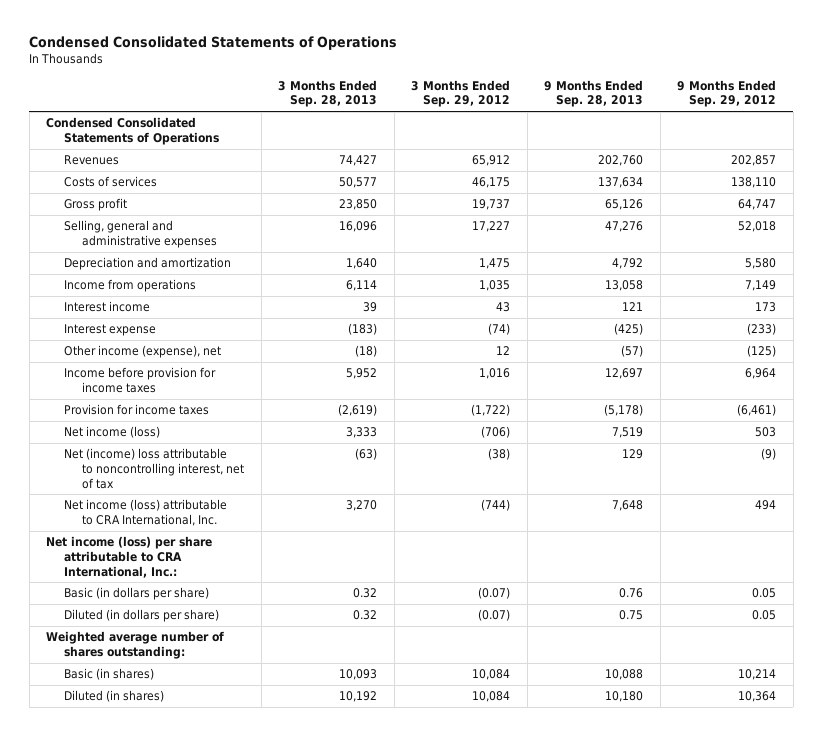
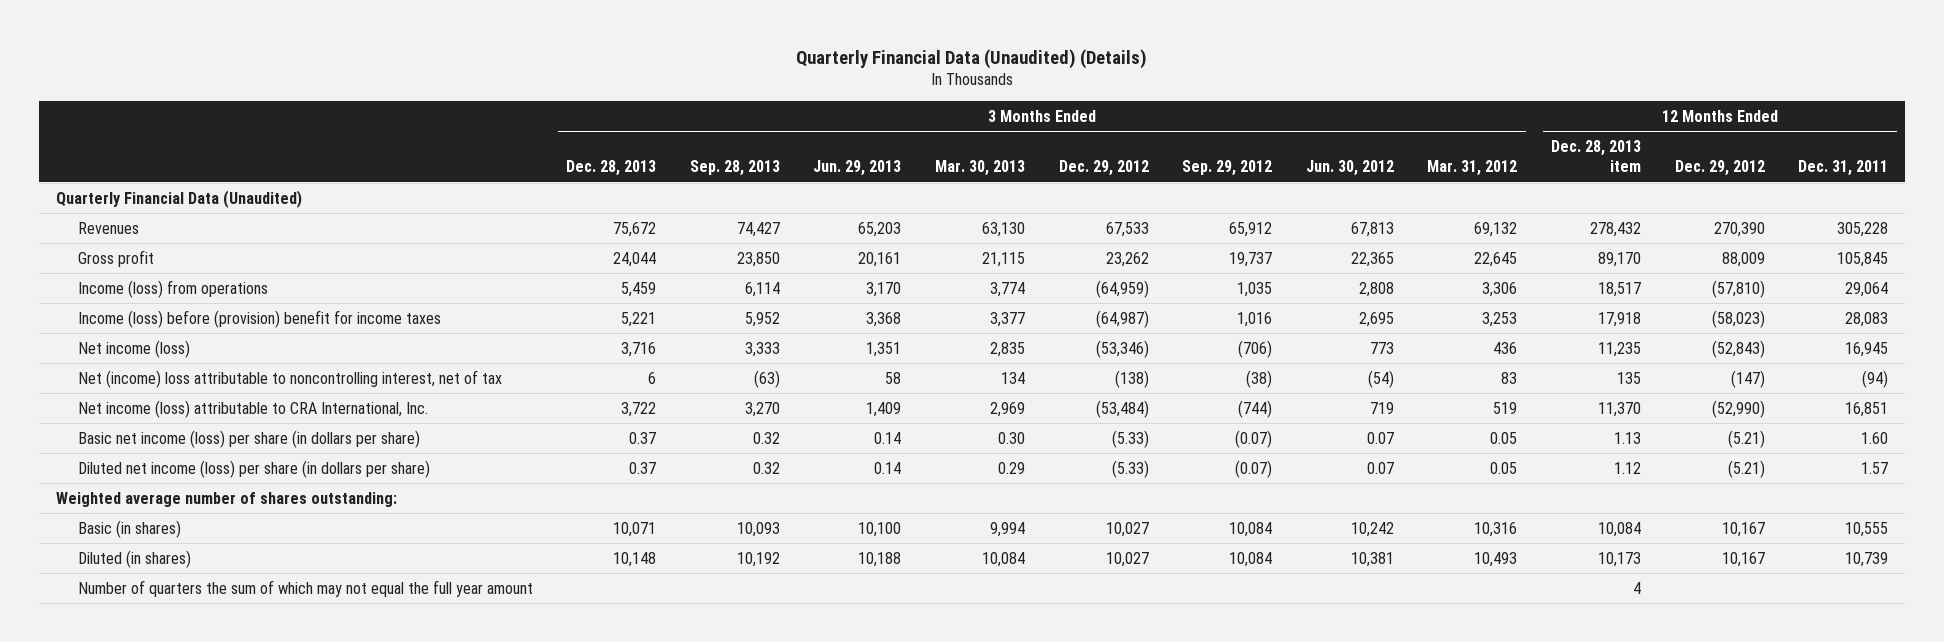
- Condensed Consolidated Statements of Operations
+ Quarterly Financial Data (Unaudited) (Details)
- | 3 Months Ended Sep. 28, 2013 | 3 Months Ended Sep. 29, 2012 | 9 Months Ended Sep. 28, 2013 | 9 Months Ended Sep. 29, 2012
+ | 3 Months Ended Dec. 28, 2013 | 3 Months Ended Sep. 28, 2013 | 3 Months Ended Jun. 29, 2013 | 3 Months Ended Mar. 30, 2013 | 3 Months Ended Dec. 29, 2012 | 3 Months Ended Sep. 29, 2012 | 3 Months Ended Jun. 30, 2012 | 3 Months Ended Mar. 31, 2012 | 12 Months Ended Dec. 28, 2013 item | 12 Months Ended Dec. 29, 2012 | 12 Months Ended Dec. 31, 2011
- Condensed Consolidated Statements of Operations
+ Quarterly Financial Data (Unaudited)
- Costs of services | 50,577 | 46,175 | 137,634 | 138,110
- Selling, general and administrative expenses | 16,096 | 17,227 | 47,276 | 52,018
- Depreciation and amortization | 1,640 | 1,475 | 4,792 | 5,580
- Income from operations | 6,114 | 1,035 | 13,058 | 7,149
- Interest income | 39 | 43 | 121 | 173
- Interest expense | (183) | (74) | (425) | (233)
- Other income (expense), net | (18) | 12 | (57) | (125)
- Income before provision for income taxes | 5,952 | 1,016 | 12,697 | 6,964
- Provision for income taxes | (2,619) | (1,722) | (5,178) | (6,461)
+ Income (loss) from operations | 5,459 | 6,114 | 3,170 | 3,774 | (64,959) | 1,035 | 2,808 | 3,306 | 18,517 | (57,810) | 29,064
+ Income (loss) before (provision) benefit for income taxes | 5,221 | 5,952 | 3,368 | 3,377 | (64,987) | 1,016 | 2,695 | 3,253 | 17,918 | (58,023) | 28,083
- Net income (loss) per share attributable to CRA International, Inc.:
- Basic (in dollars per share) | 0.32 | (0.07) | 0.76 | 0.05
- Diluted (in dollars per share) | 0.32 | (0.07) | 0.75 | 0.05
+ Basic net income (loss) per share (in dollars per share) | 0.37 | 0.32 | 0.14 | 0.30 | (5.33) | (0.07) | 0.07 | 0.05 | 1.13 | (5.21) | 1.60
+ Diluted net income (loss) per share (in dollars per share) | 0.37 | 0.32 | 0.14 | 0.29 | (5.33) | (0.07) | 0.07 | 0.05 | 1.12 | (5.21) | 1.57
+ Number of quarters the sum of which may not equal the full year amount | | | | | | | | | 4 | |

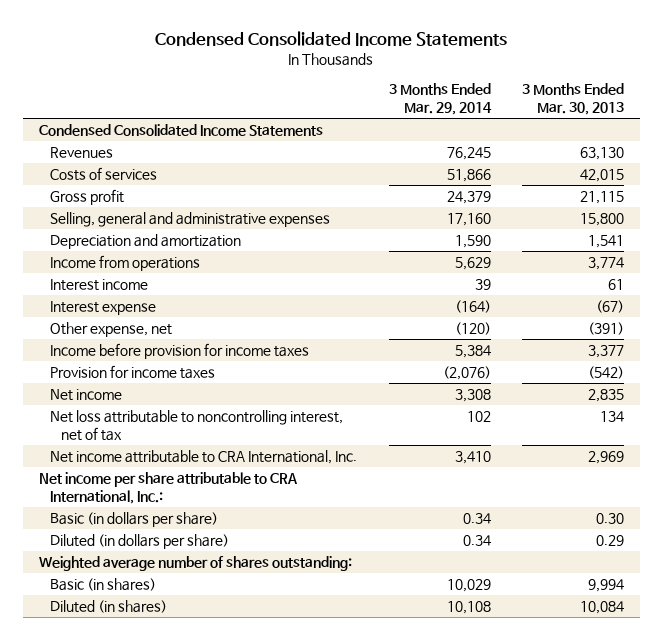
- Quarterly Financial Data (Unaudited) (Details)
+ Condensed Consolidated Income Statements
- | 3 Months Ended Dec. 28, 2013 | 3 Months Ended Sep. 28, 2013 | 3 Months Ended Jun. 29, 2013 | 3 Months Ended Mar. 30, 2013 | 3 Months Ended Dec. 29, 2012 | 3 Months Ended Sep. 29, 2012 | 3 Months Ended Jun. 30, 2012 | 3 Months Ended Mar. 31, 2012 | 12 Months Ended Dec. 28, 2013 item | 12 Months Ended Dec. 29, 2012 | 12 Months Ended Dec. 31, 2011
+ | 3 Months Ended Mar. 29, 2014 | 3 Months Ended Mar. 30, 2013
- Quarterly Financial Data (Unaudited)
+ Condensed Consolidated Income Statements
+ Costs of services | 51,866 | 42,015
- Income (loss) from operations | 5,459 | 6,114 | 3,170 | 3,774 | (64,959) | 1,035 | 2,808 | 3,306 | 18,517 | (57,810) | 29,064
- Income (loss) before (provision) benefit for income taxes | 5,221 | 5,952 | 3,368 | 3,377 | (64,987) | 1,016 | 2,695 | 3,253 | 17,918 | (58,023) | 28,083
- Net income (loss) | 3,716 | 3,333 | 1,351 | 2,835 | (53,346) | (706) | 773 | 436 | 11,235 | (52,843) | 16,945
- Net (income) loss attributable to noncontrolling interest, net of tax | 6 | (63) | 58 | 134 | (138) | (38) | (54) | 83 | 135 | (147) | (94)
- Net income (loss) attributable to CRA International, Inc. | 3,722 | 3,270 | 1,409 | 2,969 | (53,484) | (744) | 719 | 519 | 11,370 | (52,990) | 16,851
- Basic net income (loss) per share (in dollars per share) | 0.37 | 0.32 | 0.14 | 0.30 | (5.33) | (0.07) | 0.07 | 0.05 | 1.13 | (5.21) | 1.60
- Diluted net income (loss) per share (in dollars per share) | 0.37 | 0.32 | 0.14 | 0.29 | (5.33) | (0.07) | 0.07 | 0.05 | 1.12 | (5.21) | 1.57
+ Selling, general and administrative expenses | 17,160 | 15,800
+ Depreciation and amortization | 1,590 | 1,541
+ Income from operations | 5,629 | 3,774
+ Interest income | 39 | 61
+ Interest expense | (164) | (67)
+ Other expense, net | (120) | (391)
+ Income before provision for income taxes | 5,384 | 3,377
+ Provision for income taxes | (2,076) | (542)
+ Net income | 3,308 | 2,835
+ Net loss attributable to noncontrolling interest, net of tax | 102 | 134
+ Net income attributable to CRA International, Inc. | 3,410 | 2,969
+ Net income per share attributable to CRA International, Inc.:
+ Basic (in dollars per share) | 0.34 | 0.30
+ Diluted (in dollars per share) | 0.34 | 0.29
- Number of quarters the sum of which may not equal the full year amount | | | | | | | | | 4 | |

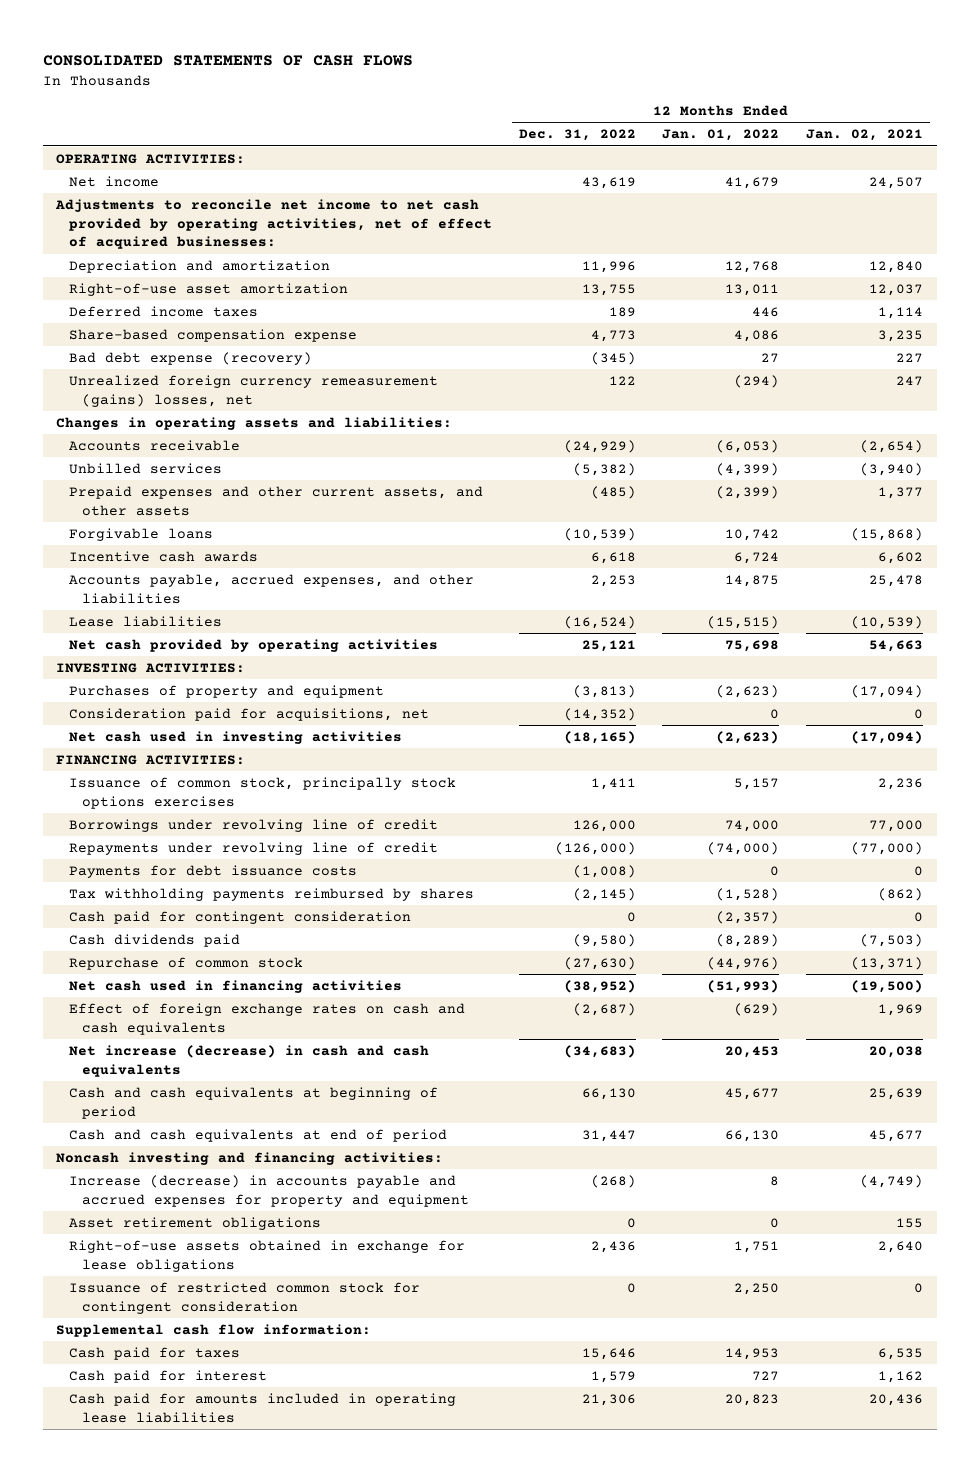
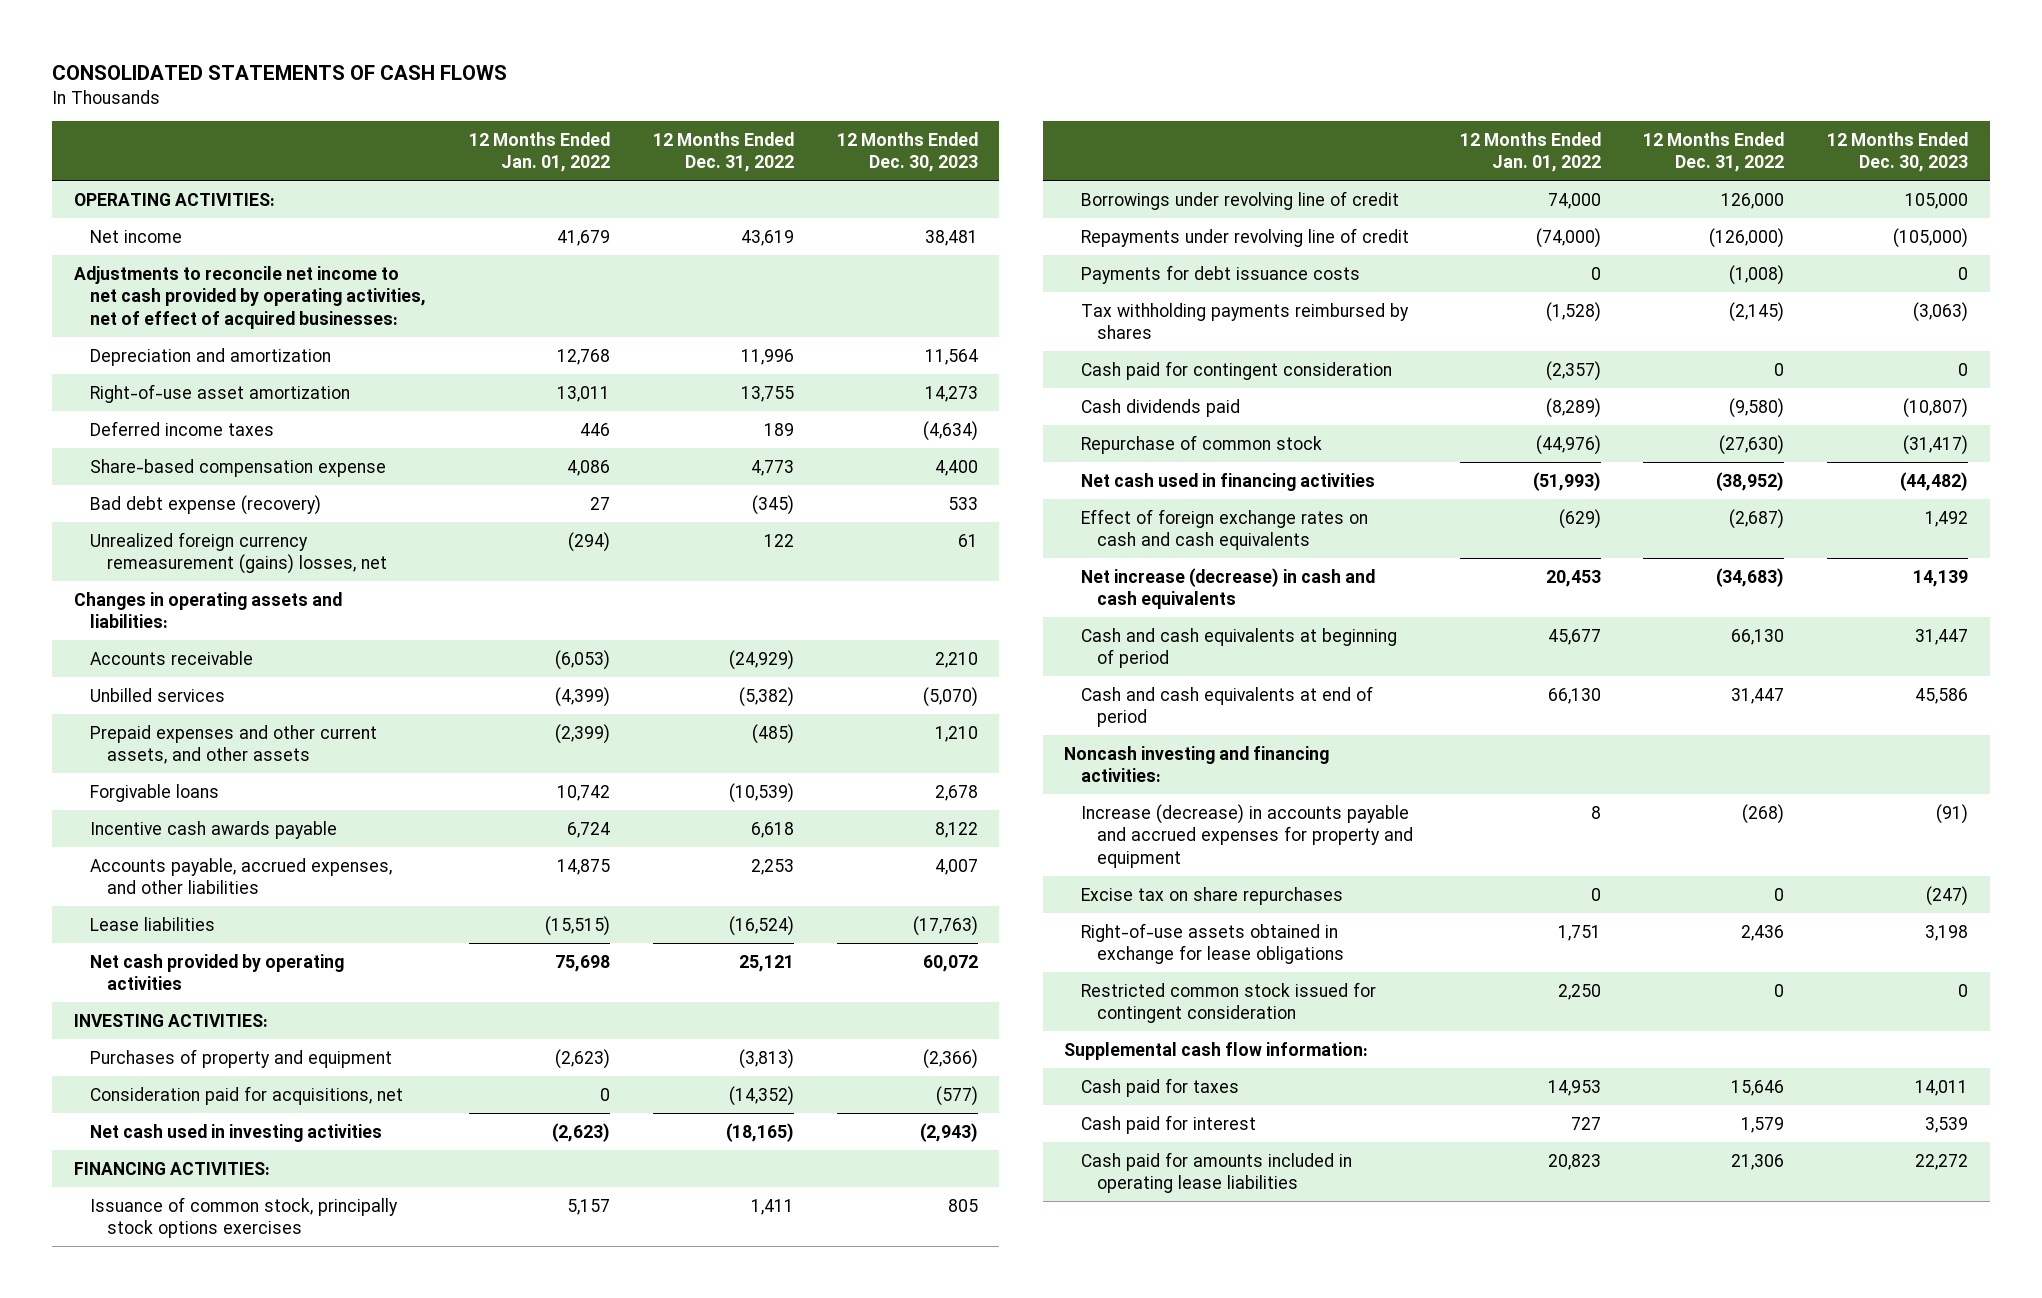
- | 12 Months Ended Dec. 31, 2022 | 12 Months Ended Jan. 01, 2022 | 12 Months Ended Jan. 02, 2021
+ | 12 Months Ended Jan. 01, 2022 | 12 Months Ended Dec. 31, 2022 | 12 Months Ended Dec. 30, 2023
- Incentive cash awards | 6,618 | 6,724 | 6,602
+ Incentive cash awards payable | 6,724 | 6,618 | 8,122
- Asset retirement obligations | 0 | 0 | 155
+ Excise tax on share repurchases | 0 | 0 | (247)
- Issuance of restricted common stock for contingent consideration | 0 | 2,250 | 0
+ Restricted common stock issued for contingent consideration | 2,250 | 0 | 0

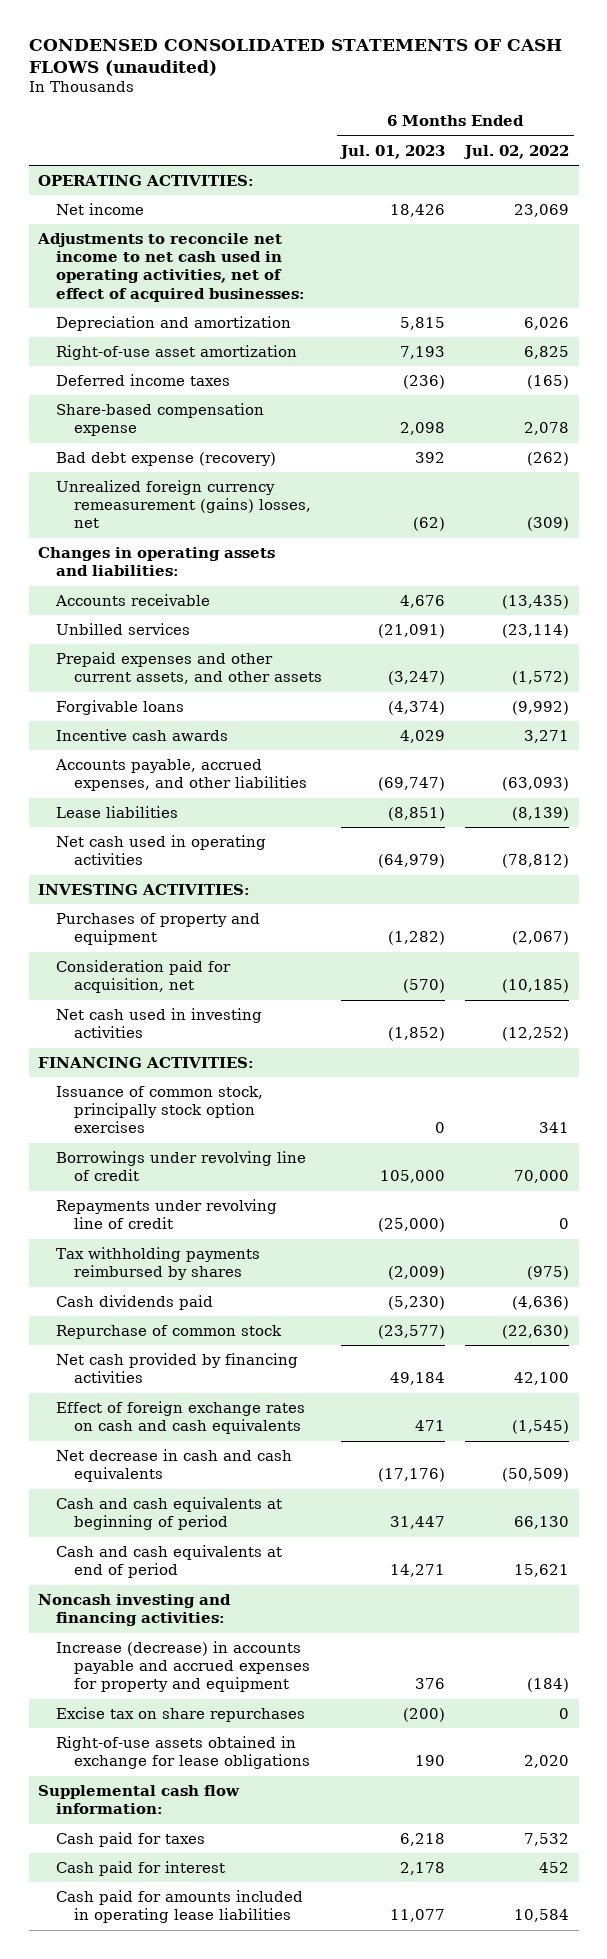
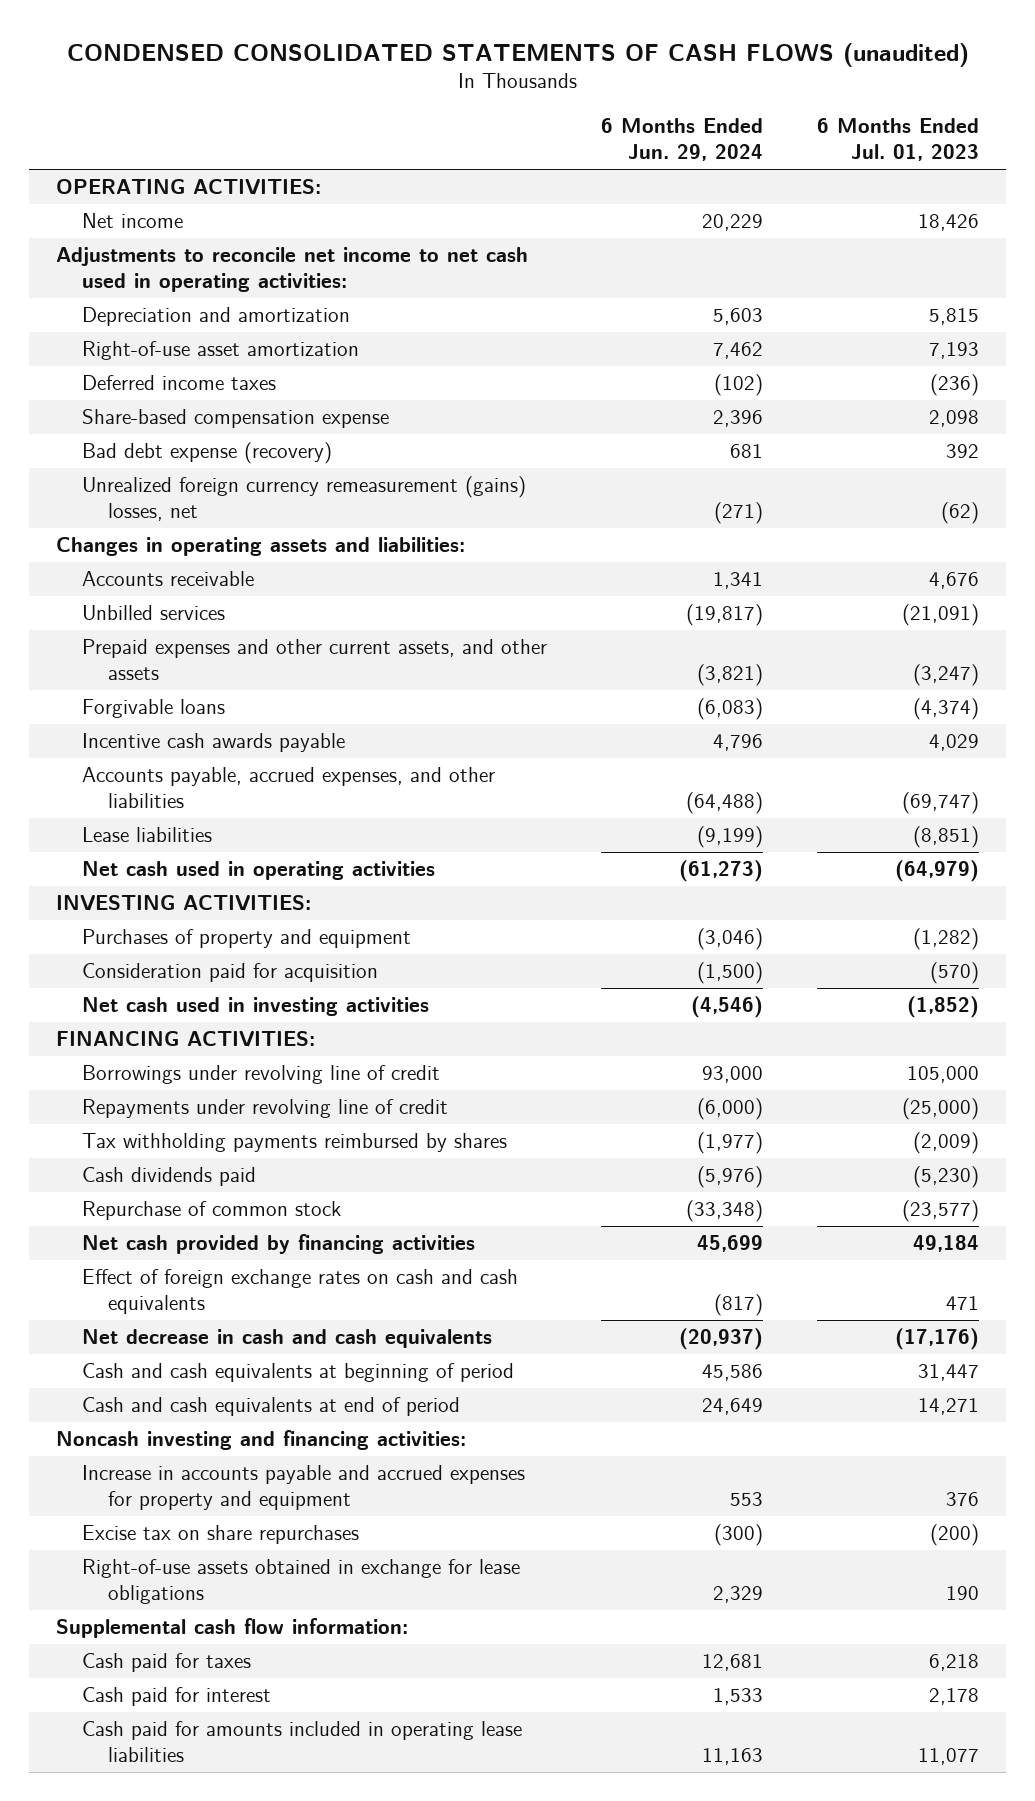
- | 6 Months Ended Jul. 01, 2023 | 6 Months Ended Jul. 02, 2022
+ | 6 Months Ended Jun. 29, 2024 | 6 Months Ended Jul. 01, 2023
- Adjustments to reconcile net income to net cash used in operating activities, net of effect of acquired businesses:
+ Adjustments to reconcile net income to net cash used in operating activities:
- Incentive cash awards | 4,029 | 3,271
+ Incentive cash awards payable | 4,796 | 4,029
- Consideration paid for acquisition, net | (570) | (10,185)
+ Consideration paid for acquisition | (1,500) | (570)
- Issuance of common stock, principally stock option exercises | 0 | 341
- Increase (decrease) in accounts payable and accrued expenses for property and equipment | 376 | (184)
+ Increase in accounts payable and accrued expenses for property and equipment | 553 | 376

